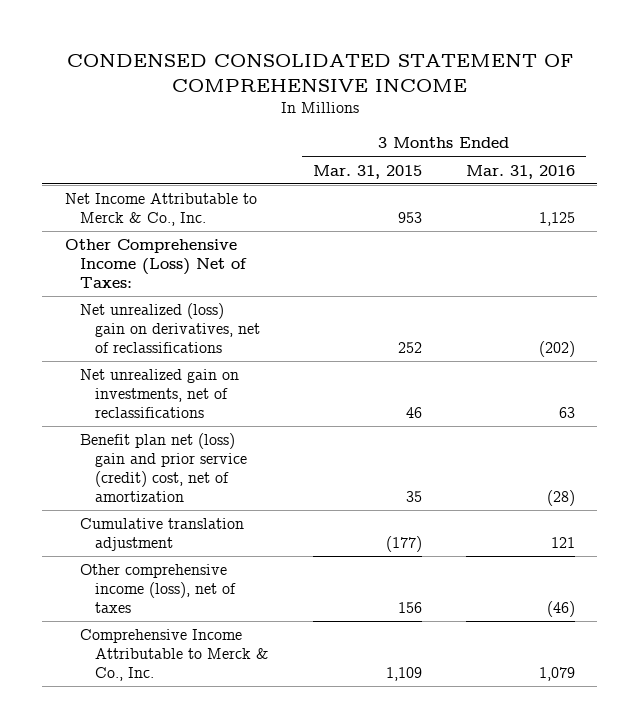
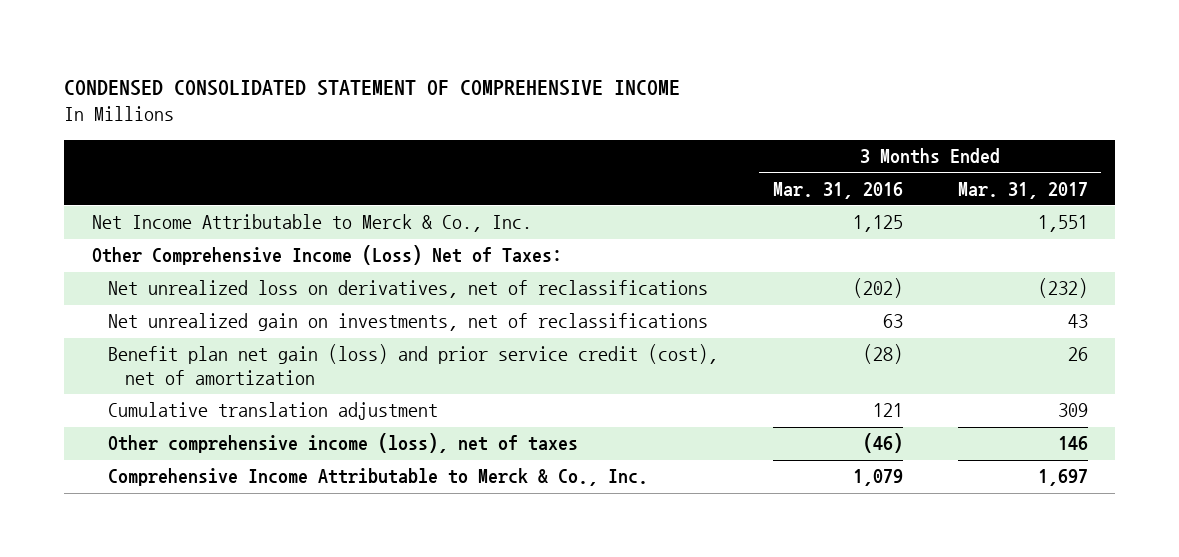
- | 3 Months Ended Mar. 31, 2015 | 3 Months Ended Mar. 31, 2016
+ | 3 Months Ended Mar. 31, 2016 | 3 Months Ended Mar. 31, 2017
- Net unrealized (loss) gain on derivatives, net of reclassifications | 252 | (202)
+ Net unrealized loss on derivatives, net of reclassifications | (202) | (232)
- Benefit plan net (loss) gain and prior service (credit) cost, net of amortization | 35 | (28)
+ Benefit plan net gain (loss) and prior service credit (cost), net of amortization | (28) | 26

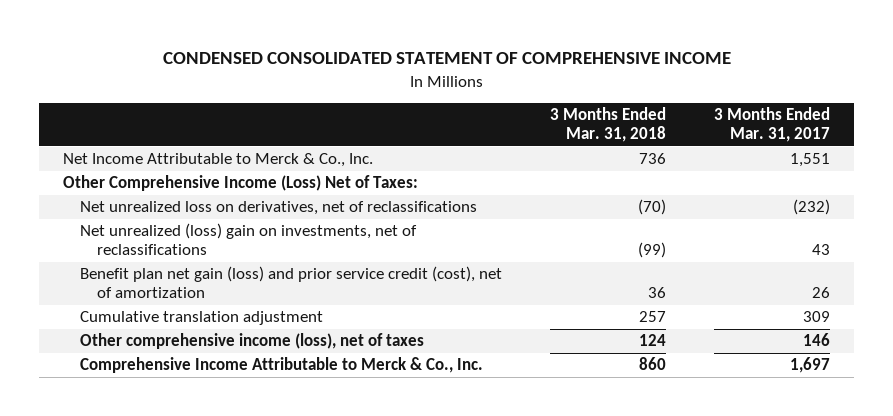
- | 3 Months Ended Mar. 31, 2016 | 3 Months Ended Mar. 31, 2017
+ | 3 Months Ended Mar. 31, 2018 | 3 Months Ended Mar. 31, 2017
- Net unrealized gain on investments, net of reclassifications | 63 | 43
+ Net unrealized (loss) gain on investments, net of reclassifications | (99) | 43

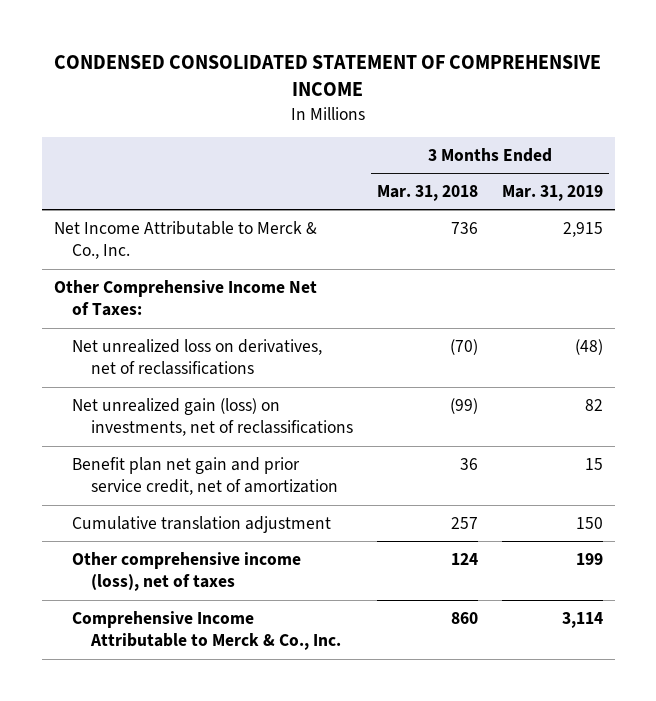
- | 3 Months Ended Mar. 31, 2018 | 3 Months Ended Mar. 31, 2017
+ | 3 Months Ended Mar. 31, 2018 | 3 Months Ended Mar. 31, 2019
- Other Comprehensive Income (Loss) Net of Taxes:
+ Other Comprehensive Income Net of Taxes:
- Net unrealized (loss) gain on investments, net of reclassifications | (99) | 43
- Benefit plan net gain (loss) and prior service credit (cost), net of amortization | 36 | 26
+ Net unrealized gain (loss) on investments, net of reclassifications | (99) | 82
+ Benefit plan net gain and prior service credit, net of amortization | 36 | 15

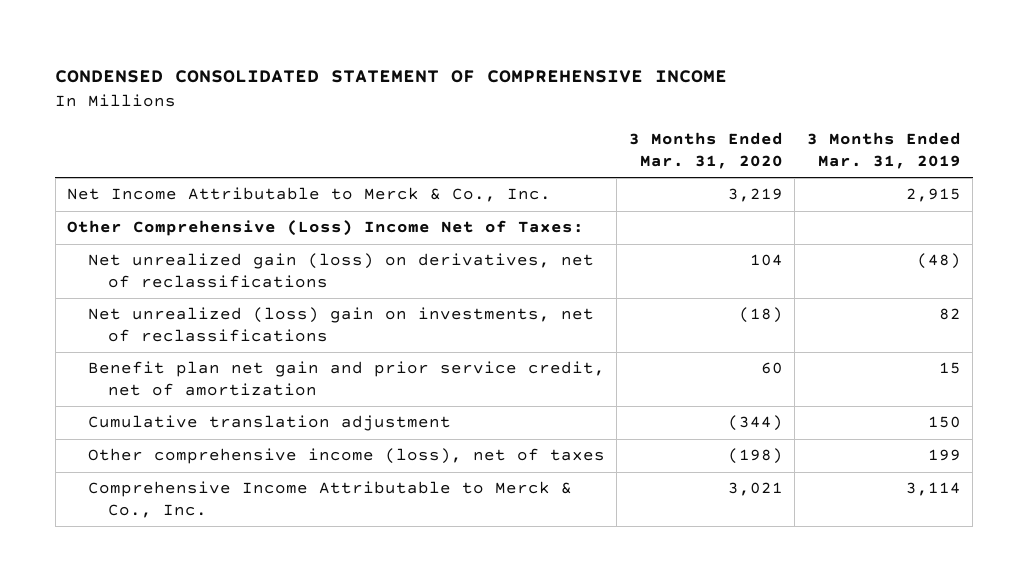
- | 3 Months Ended Mar. 31, 2018 | 3 Months Ended Mar. 31, 2019
+ | 3 Months Ended Mar. 31, 2020 | 3 Months Ended Mar. 31, 2019
- Other Comprehensive Income Net of Taxes:
- Net unrealized loss on derivatives, net of reclassifications | (70) | (48)
- Net unrealized gain (loss) on investments, net of reclassifications | (99) | 82
+ Other Comprehensive (Loss) Income Net of Taxes:
+ Net unrealized gain (loss) on derivatives, net of reclassifications | 104 | (48)
+ Net unrealized (loss) gain on investments, net of reclassifications | (18) | 82

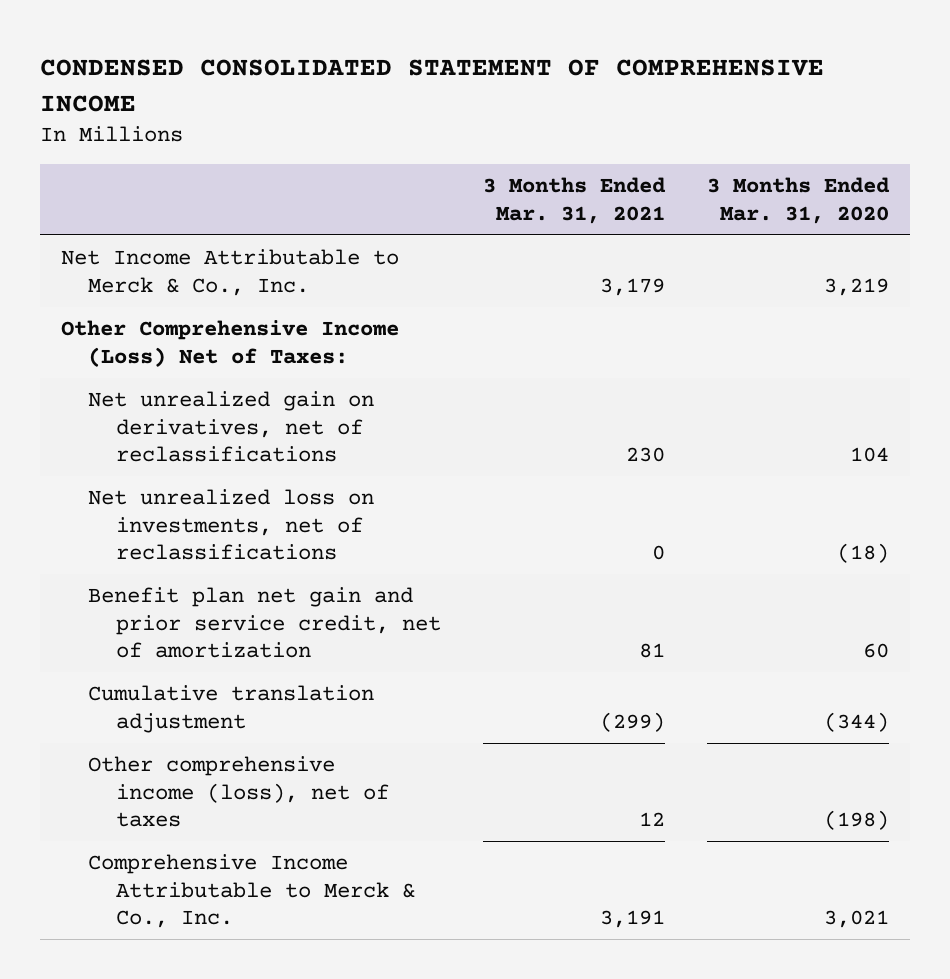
- | 3 Months Ended Mar. 31, 2020 | 3 Months Ended Mar. 31, 2019
+ | 3 Months Ended Mar. 31, 2021 | 3 Months Ended Mar. 31, 2020
- Other Comprehensive (Loss) Income Net of Taxes:
- Net unrealized gain (loss) on derivatives, net of reclassifications | 104 | (48)
- Net unrealized (loss) gain on investments, net of reclassifications | (18) | 82
+ Other Comprehensive Income (Loss) Net of Taxes:
+ Net unrealized gain on derivatives, net of reclassifications | 230 | 104
+ Net unrealized loss on investments, net of reclassifications | 0 | (18)

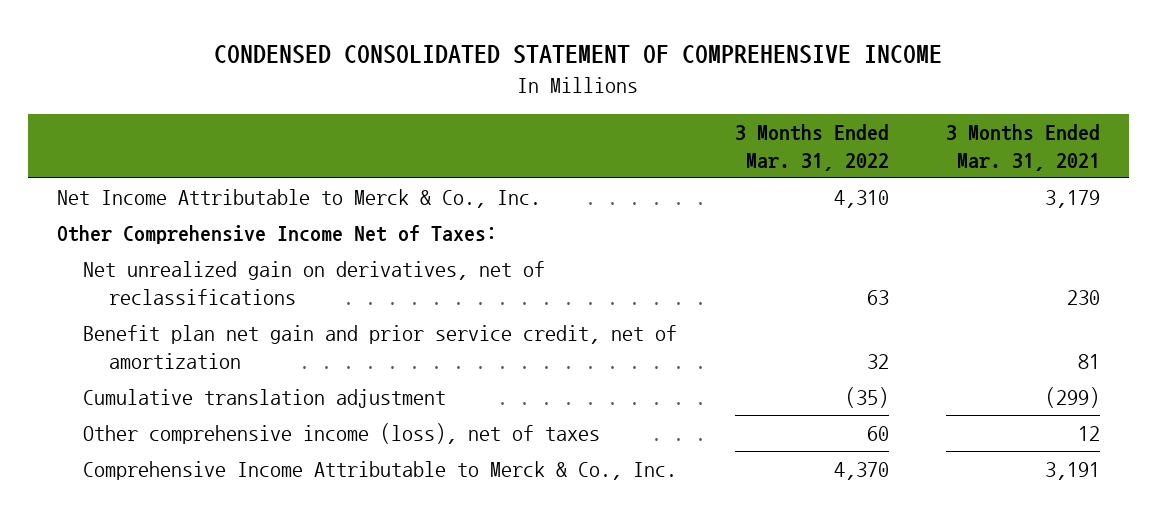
- | 3 Months Ended Mar. 31, 2021 | 3 Months Ended Mar. 31, 2020
+ | 3 Months Ended Mar. 31, 2022 | 3 Months Ended Mar. 31, 2021
- Other Comprehensive Income (Loss) Net of Taxes:
+ Other Comprehensive Income Net of Taxes:
- Net unrealized loss on investments, net of reclassifications | 0 | (18)

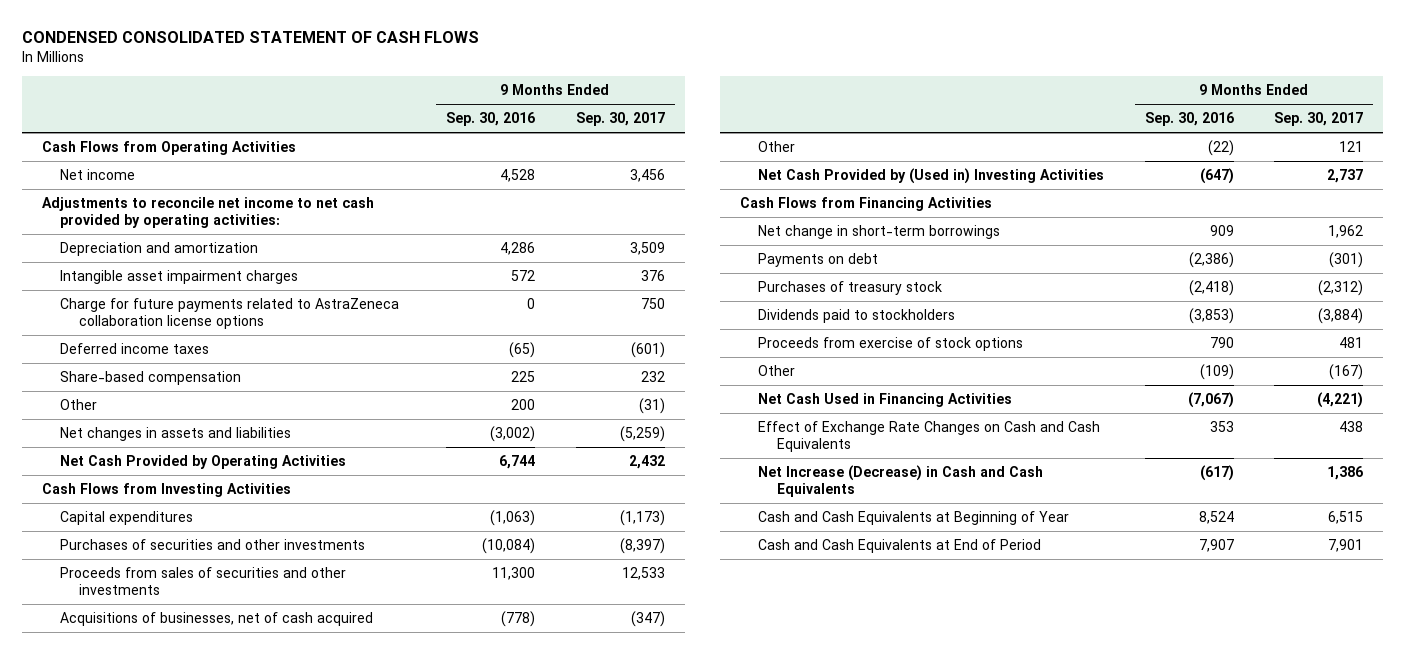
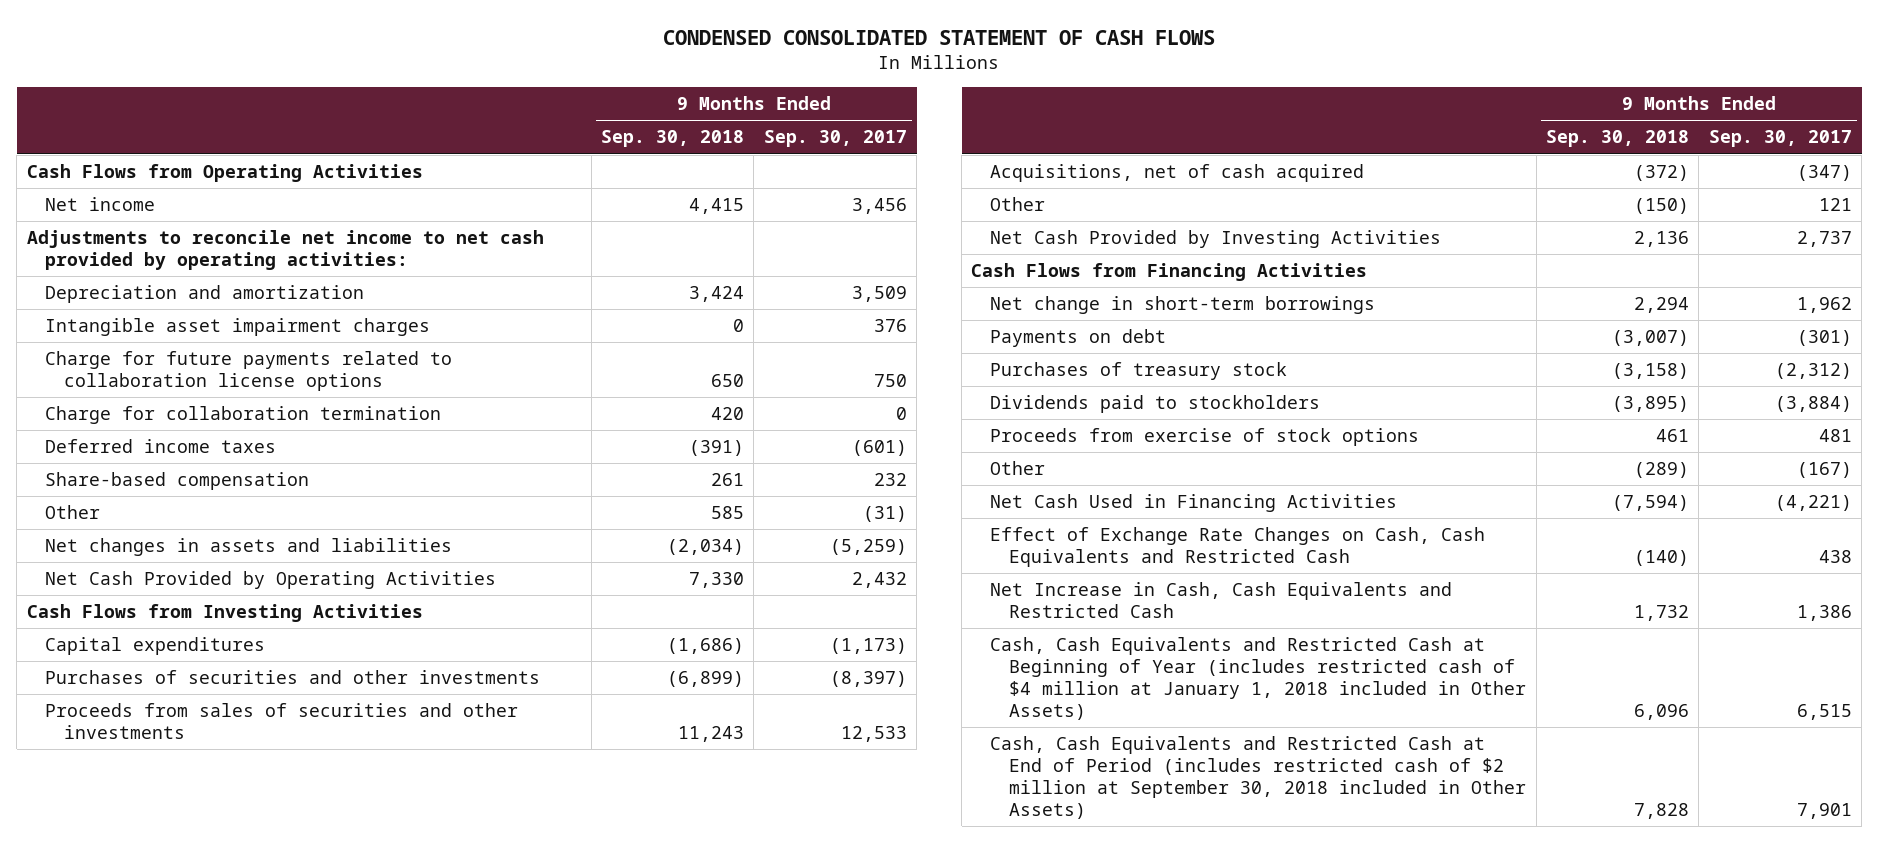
- | 9 Months Ended Sep. 30, 2016 | 9 Months Ended Sep. 30, 2017
+ | 9 Months Ended Sep. 30, 2018 | 9 Months Ended Sep. 30, 2017
- Charge for future payments related to AstraZeneca collaboration license options | 0 | 750
+ Charge for future payments related to collaboration license options | 650 | 750
+ Charge for collaboration termination | 420 | 0
- Acquisitions of businesses, net of cash acquired | (778) | (347)
+ Acquisitions, net of cash acquired | (372) | (347)
- Net Cash Provided by (Used in) Investing Activities | (647) | 2,737
+ Net Cash Provided by Investing Activities | 2,136 | 2,737
- Effect of Exchange Rate Changes on Cash and Cash Equivalents | 353 | 438
- Net Increase (Decrease) in Cash and Cash Equivalents | (617) | 1,386
- Cash and Cash Equivalents at Beginning of Year | 8,524 | 6,515
- Cash and Cash Equivalents at End of Period | 7,907 | 7,901
+ Effect of Exchange Rate Changes on Cash, Cash Equivalents and Restricted Cash | (140) | 438
+ Net Increase in Cash, Cash Equivalents and Restricted Cash | 1,732 | 1,386
+ Cash, Cash Equivalents and Restricted Cash at Beginning of Year (includes restricted cash of $4 million at January 1, 2018 included in Other Assets) | 6,096 | 6,515
+ Cash, Cash Equivalents and Restricted Cash at End of Period (includes restricted cash of $2 million at September 30, 2018 included in Other Assets) | 7,828 | 7,901

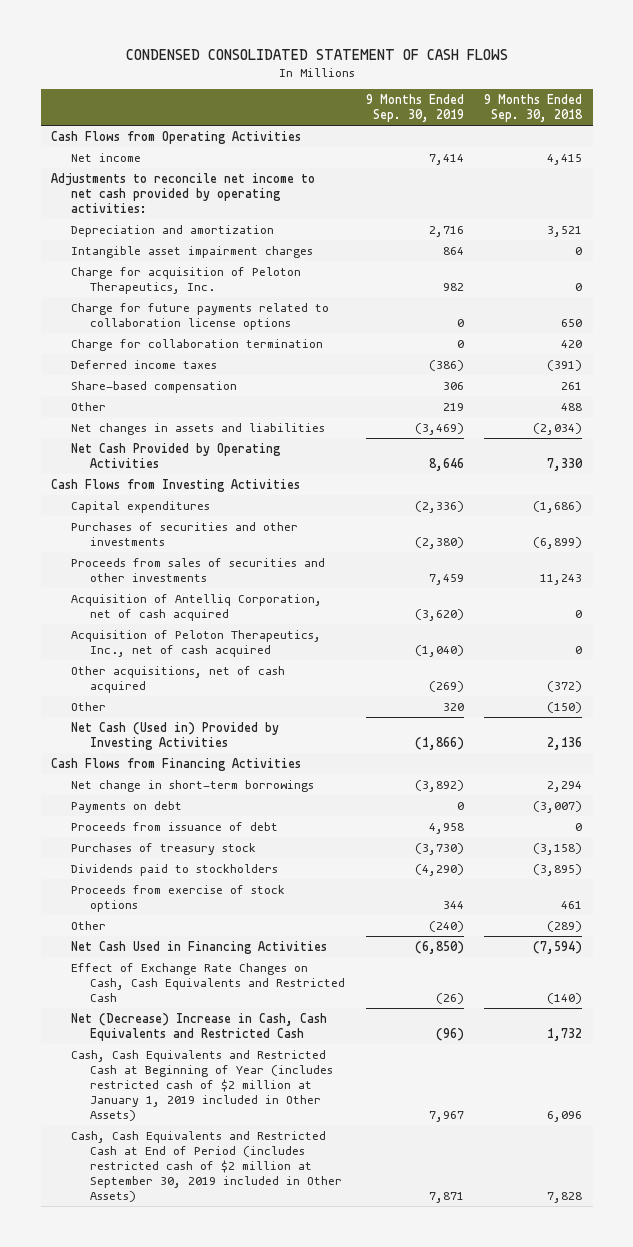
- | 9 Months Ended Sep. 30, 2018 | 9 Months Ended Sep. 30, 2017
+ | 9 Months Ended Sep. 30, 2019 | 9 Months Ended Sep. 30, 2018
- Depreciation and amortization | 3,424 | 3,509
+ Depreciation and amortization | 2,716 | 3,521
+ Charge for acquisition of Peloton Therapeutics, Inc. | 982 | 0
- Other | 585 | (31)
+ Other | 219 | 488
- Acquisitions, net of cash acquired | (372) | (347)
+ Acquisition of Antelliq Corporation, net of cash acquired | (3,620) | 0
+ Acquisition of Peloton Therapeutics, Inc., net of cash acquired | (1,040) | 0
+ Other acquisitions, net of cash acquired | (269) | (372)
- Net Cash Provided by Investing Activities | 2,136 | 2,737
+ Net Cash (Used in) Provided by Investing Activities | (1,866) | 2,136
+ Proceeds from issuance of debt | 4,958 | 0
- Net Increase in Cash, Cash Equivalents and Restricted Cash | 1,732 | 1,386
- Cash, Cash Equivalents and Restricted Cash at Beginning of Year (includes restricted cash of $4 million at January 1, 2018 included in Other Assets) | 6,096 | 6,515
- Cash, Cash Equivalents and Restricted Cash at End of Period (includes restricted cash of $2 million at September 30, 2018 included in Other Assets) | 7,828 | 7,901
+ Net (Decrease) Increase in Cash, Cash Equivalents and Restricted Cash | (96) | 1,732
+ Cash, Cash Equivalents and Restricted Cash at Beginning of Year (includes restricted cash of $2 million at January 1, 2019 included in Other Assets) | 7,967 | 6,096
+ Cash, Cash Equivalents and Restricted Cash at End of Period (includes restricted cash of $2 million at September 30, 2019 included in Other Assets) | 7,871 | 7,828

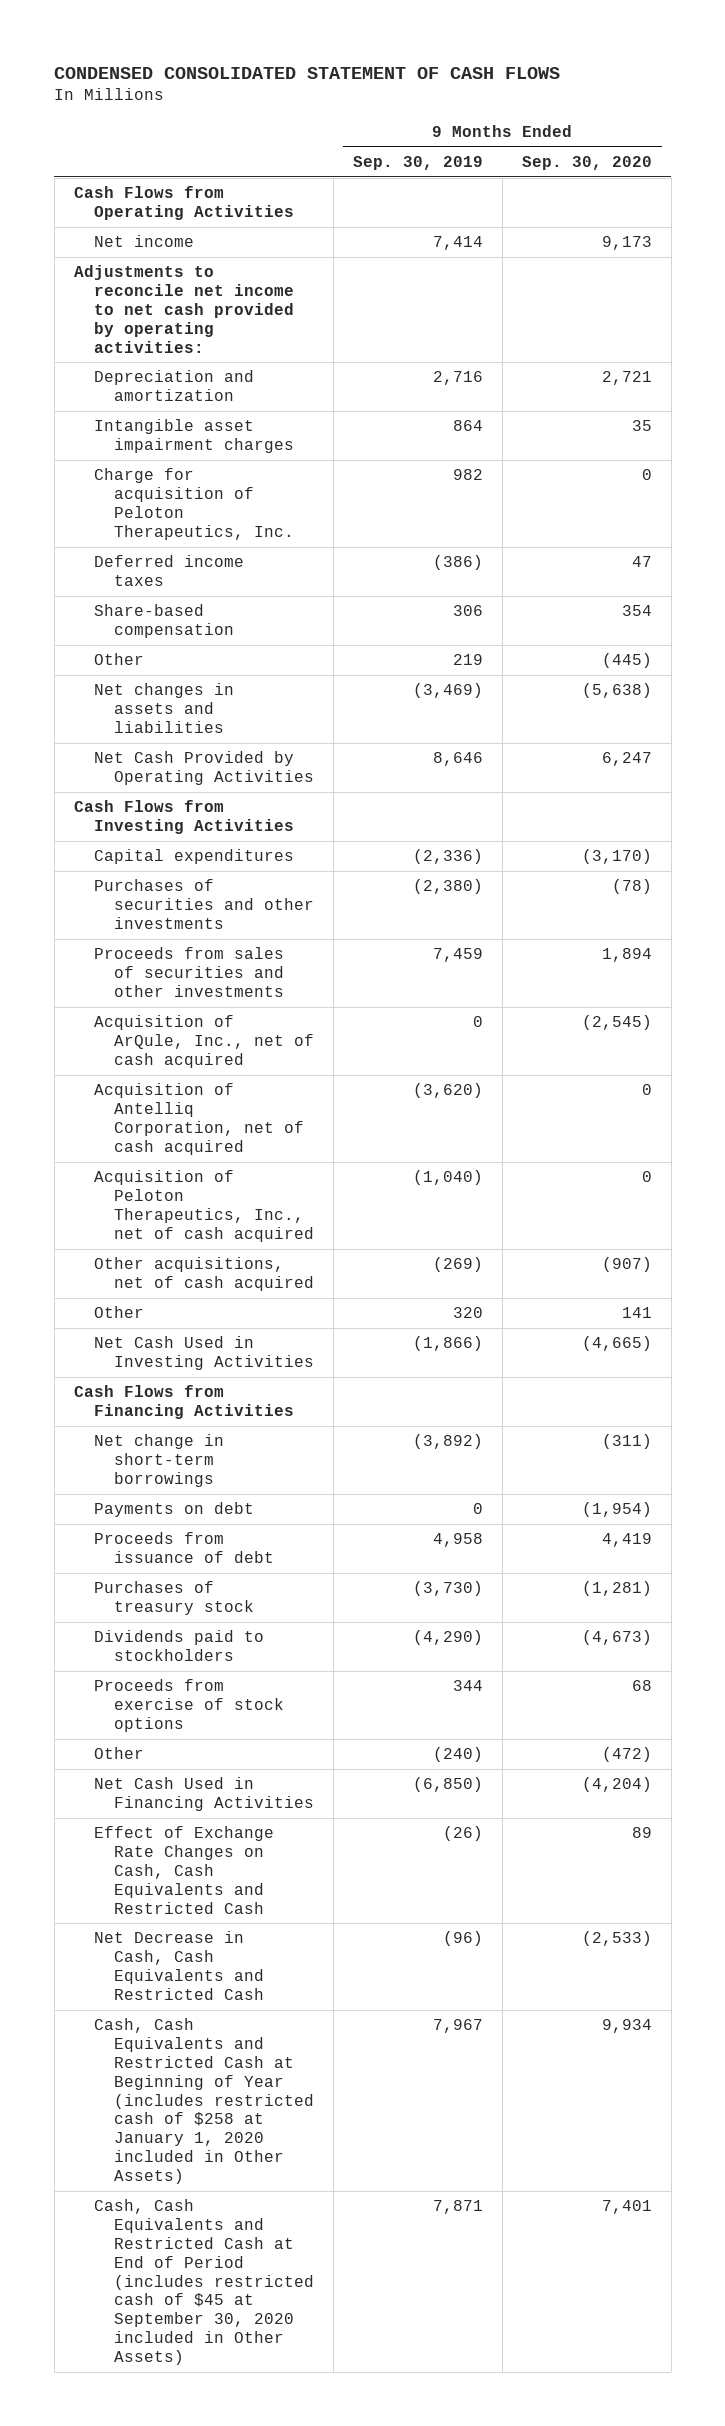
- | 9 Months Ended Sep. 30, 2019 | 9 Months Ended Sep. 30, 2018
+ | 9 Months Ended Sep. 30, 2019 | 9 Months Ended Sep. 30, 2020
- Charge for future payments related to collaboration license options | 0 | 650
- Charge for collaboration termination | 0 | 420
+ Acquisition of ArQule, Inc., net of cash acquired | 0 | (2,545)
- Net Cash (Used in) Provided by Investing Activities | (1,866) | 2,136
+ Net Cash Used in Investing Activities | (1,866) | (4,665)
- Net (Decrease) Increase in Cash, Cash Equivalents and Restricted Cash | (96) | 1,732
- Cash, Cash Equivalents and Restricted Cash at Beginning of Year (includes restricted cash of $2 million at January 1, 2019 included in Other Assets) | 7,967 | 6,096
- Cash, Cash Equivalents and Restricted Cash at End of Period (includes restricted cash of $2 million at September 30, 2019 included in Other Assets) | 7,871 | 7,828
+ Net Decrease in Cash, Cash Equivalents and Restricted Cash | (96) | (2,533)
+ Cash, Cash Equivalents and Restricted Cash at Beginning of Year (includes restricted cash of $258 at January 1, 2020 included in Other Assets) | 7,967 | 9,934
+ Cash, Cash Equivalents and Restricted Cash at End of Period (includes restricted cash of $45 at September 30, 2020 included in Other Assets) | 7,871 | 7,401

